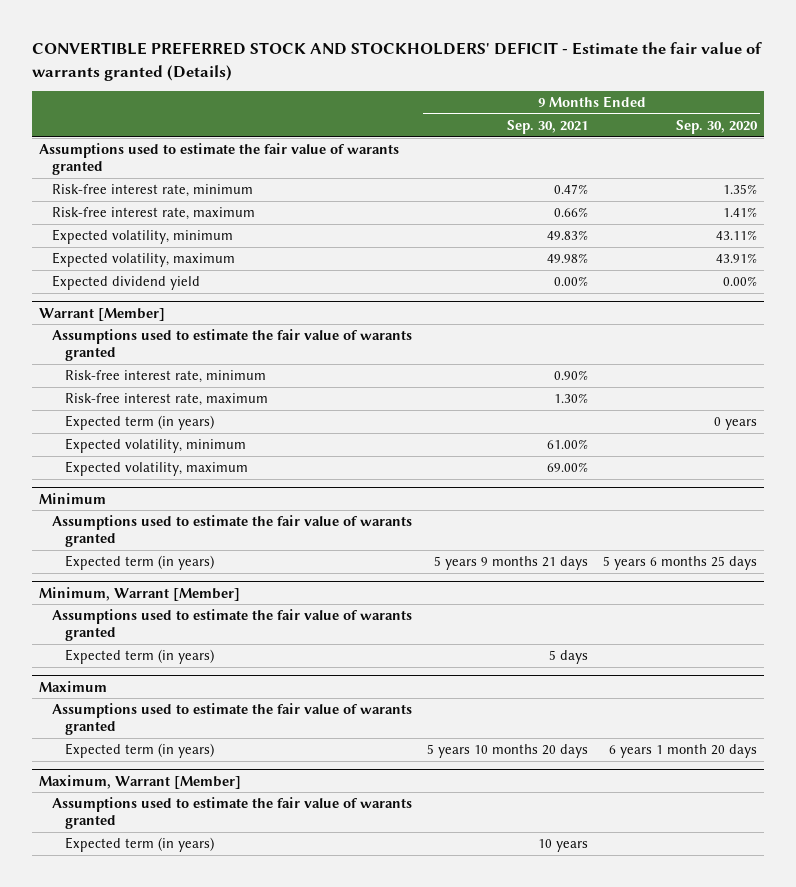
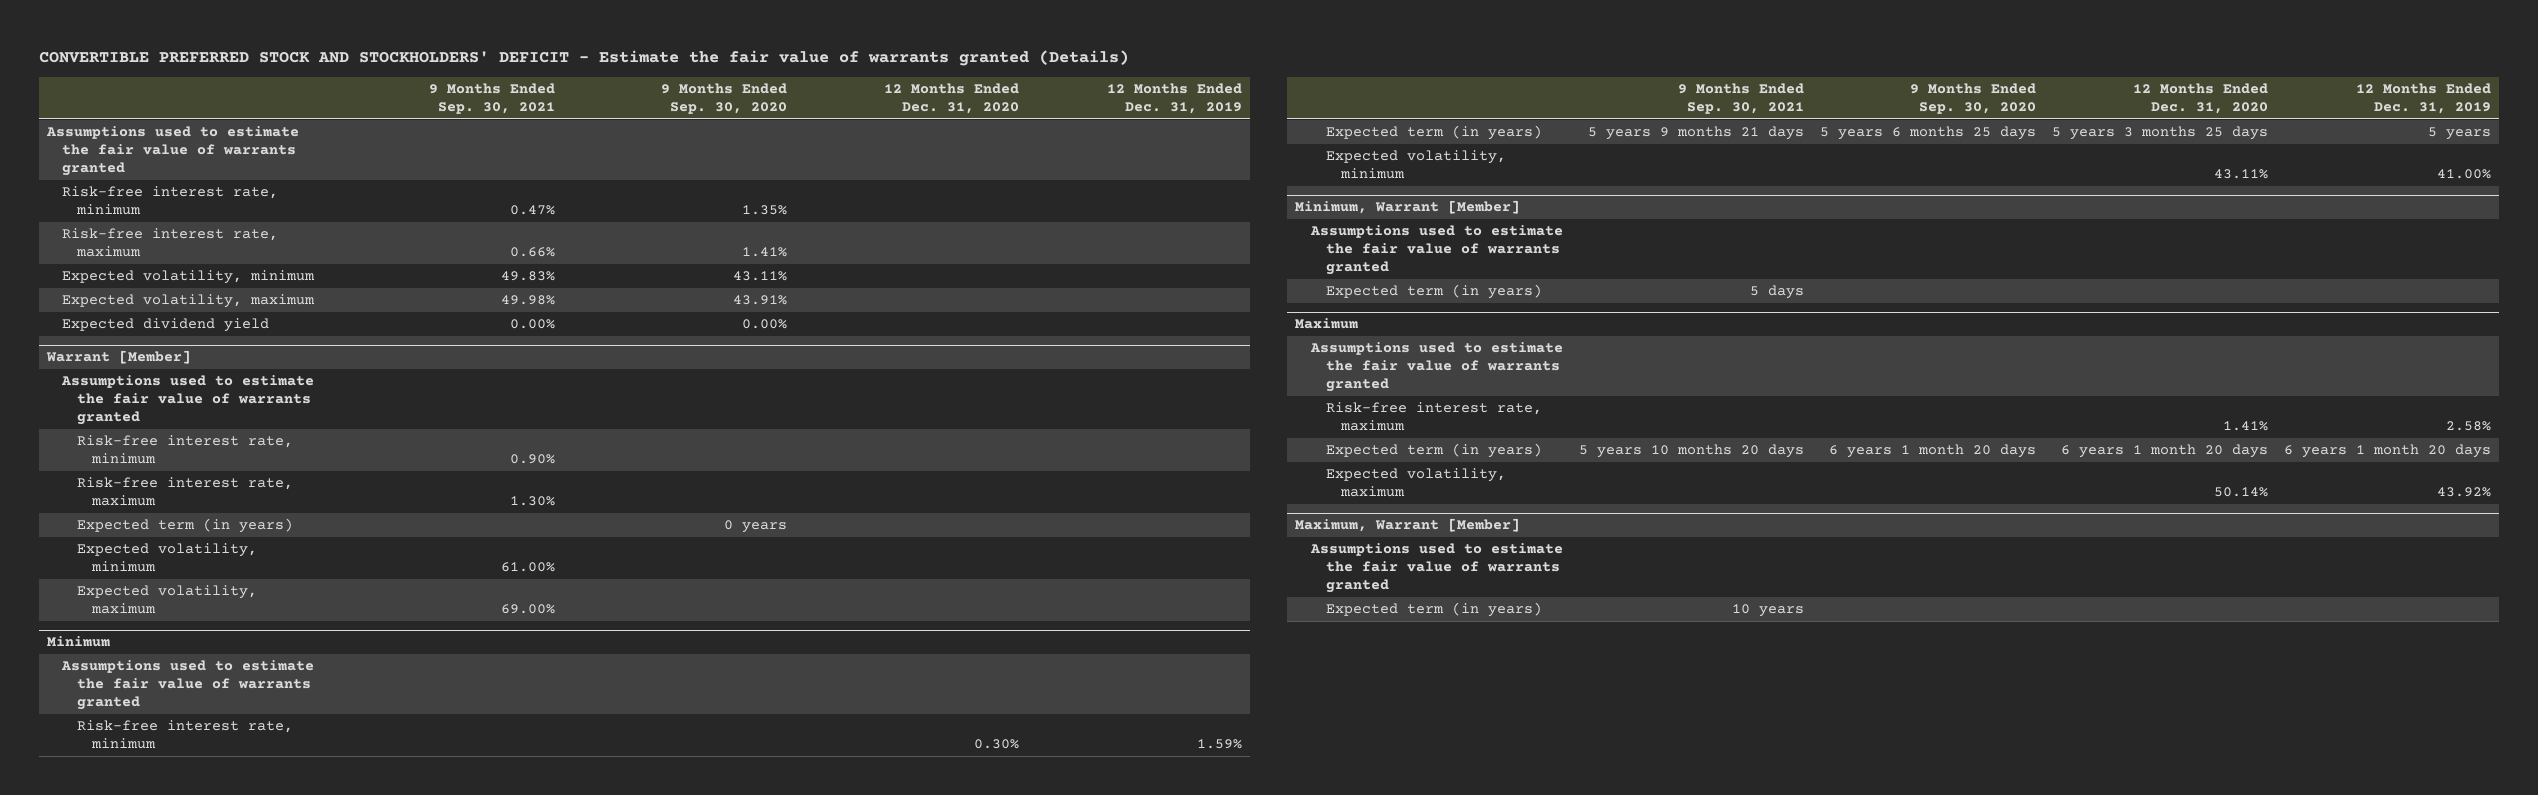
- | 9 Months Ended Sep. 30, 2021 | 9 Months Ended Sep. 30, 2020
+ | 9 Months Ended Sep. 30, 2021 | 9 Months Ended Sep. 30, 2020 | 12 Months Ended Dec. 31, 2020 | 12 Months Ended Dec. 31, 2019
- Assumptions used to estimate the fair value of warants granted
+ Assumptions used to estimate the fair value of warrants granted
@ Warrant [Member]
- Assumptions used to estimate the fair value of warants granted
+ Assumptions used to estimate the fair value of warrants granted
@ Minimum
- Assumptions used to estimate the fair value of warants granted
+ Assumptions used to estimate the fair value of warrants granted
+ Risk-free interest rate, minimum | | | 0.30% | 1.59%
+ Expected volatility, minimum | | | 43.11% | 41.00%
@ Minimum, Warrant [Member]
- Assumptions used to estimate the fair value of warants granted
+ Assumptions used to estimate the fair value of warrants granted
@ Maximum
- Assumptions used to estimate the fair value of warants granted
+ Assumptions used to estimate the fair value of warrants granted
+ Risk-free interest rate, maximum | | | 1.41% | 2.58%
+ Expected volatility, maximum | | | 50.14% | 43.92%
@ Maximum, Warrant [Member]
- Assumptions used to estimate the fair value of warants granted
+ Assumptions used to estimate the fair value of warrants granted

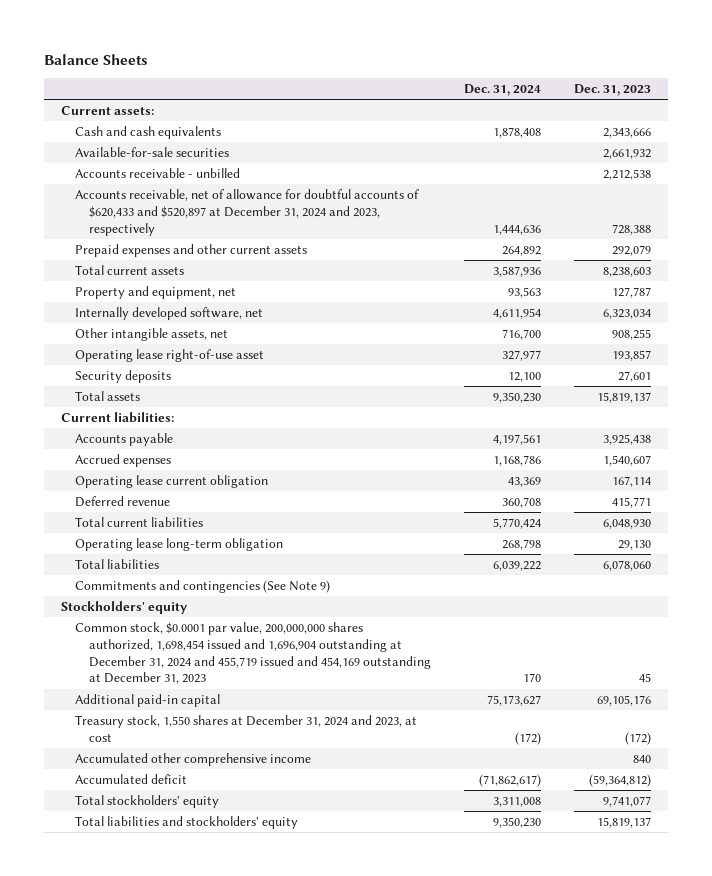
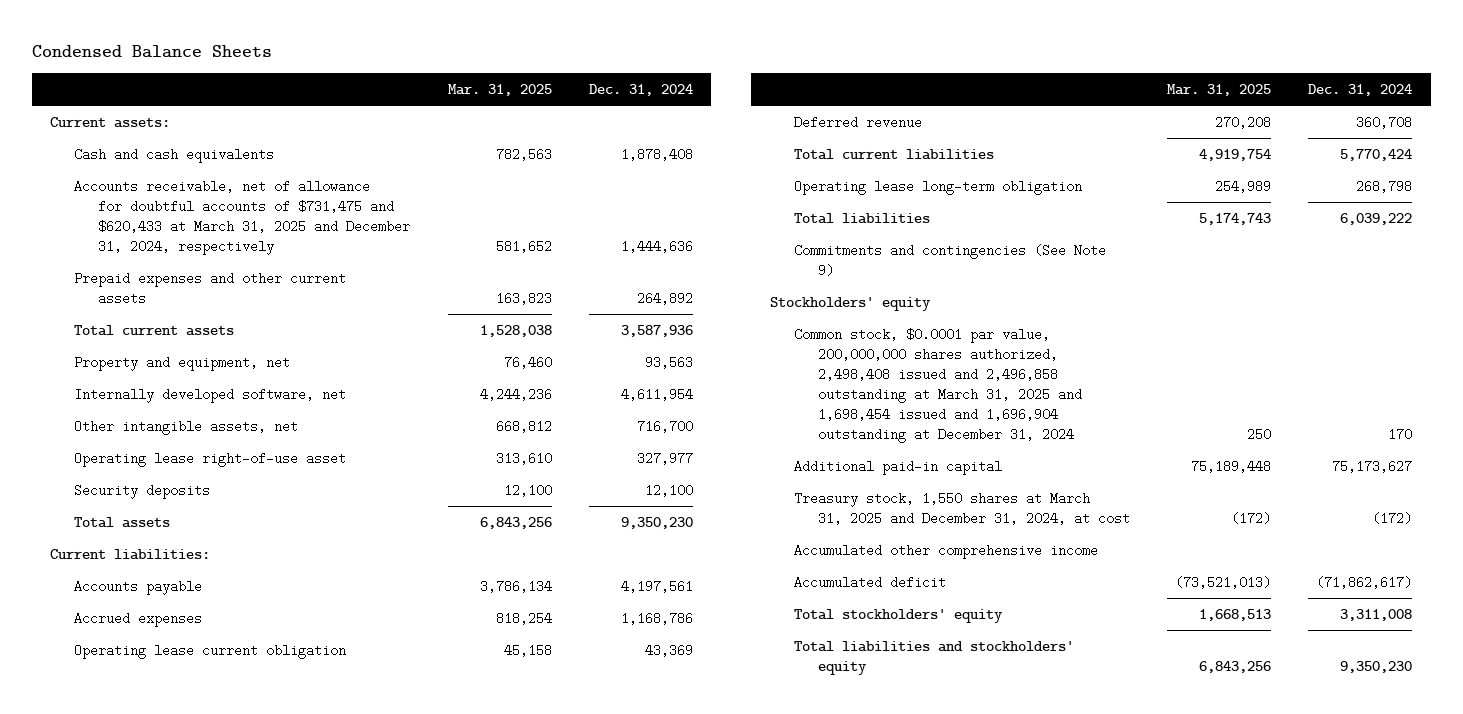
- Balance Sheets
+ Condensed Balance Sheets
- | Dec. 31, 2024 | Dec. 31, 2023
+ | Mar. 31, 2025 | Dec. 31, 2024
- Available-for-sale securities | | 2,661,932
- Accounts receivable - unbilled | | 2,212,538
- Accounts receivable, net of allowance for doubtful accounts of $620,433 and $520,897 at December 31, 2024 and 2023, respectively | 1,444,636 | 728,388
+ Accounts receivable, net of allowance for doubtful accounts of $731,475 and $620,433 at March 31, 2025 and December 31, 2024, respectively | 581,652 | 1,444,636
- Common stock, $0.0001 par value, 200,000,000 shares authorized, 1,698,454 issued and 1,696,904 outstanding at December 31, 2024 and 455,719 issued and 454,169 outstanding at December 31, 2023 | 170 | 45
+ Common stock, $0.0001 par value, 200,000,000 shares authorized, 2,498,408 issued and 2,496,858 outstanding at March 31, 2025 and 1,698,454 issued and 1,696,904 outstanding at December 31, 2024 | 250 | 170
- Treasury stock, 1,550 shares at December 31, 2024 and 2023, at cost | (172) | (172)
+ Treasury stock, 1,550 shares at March 31, 2025 and December 31, 2024, at cost | (172) | (172)

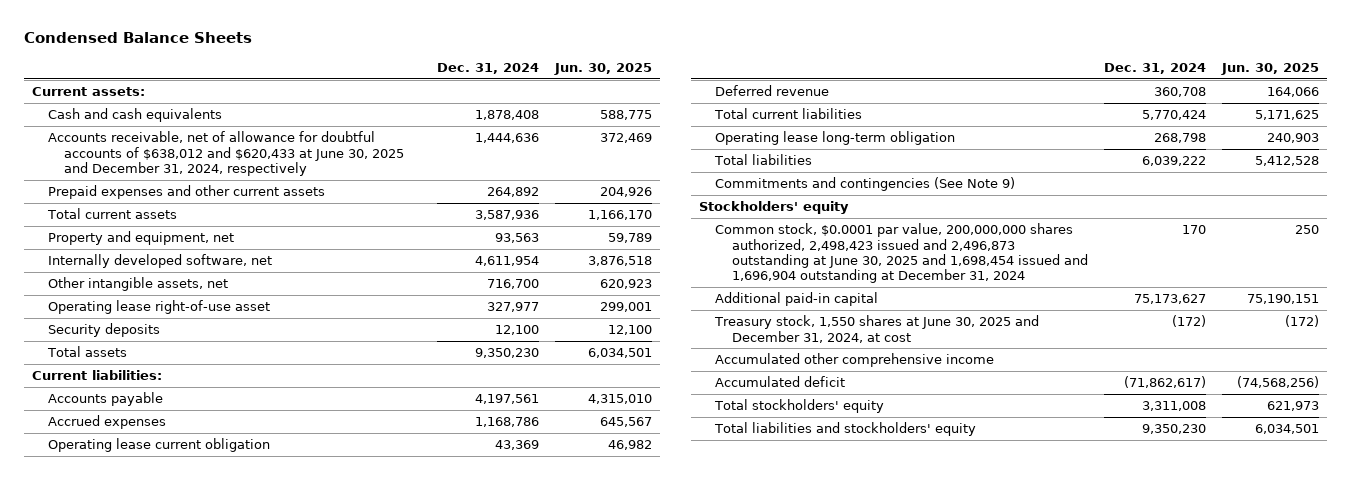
- | Mar. 31, 2025 | Dec. 31, 2024
+ | Dec. 31, 2024 | Jun. 30, 2025
- Accounts receivable, net of allowance for doubtful accounts of $731,475 and $620,433 at March 31, 2025 and December 31, 2024, respectively | 581,652 | 1,444,636
+ Accounts receivable, net of allowance for doubtful accounts of $638,012 and $620,433 at June 30, 2025 and December 31, 2024, respectively | 1,444,636 | 372,469
- Common stock, $0.0001 par value, 200,000,000 shares authorized, 2,498,408 issued and 2,496,858 outstanding at March 31, 2025 and 1,698,454 issued and 1,696,904 outstanding at December 31, 2024 | 250 | 170
+ Common stock, $0.0001 par value, 200,000,000 shares authorized, 2,498,423 issued and 2,496,873 outstanding at June 30, 2025 and 1,698,454 issued and 1,696,904 outstanding at December 31, 2024 | 170 | 250
- Treasury stock, 1,550 shares at March 31, 2025 and December 31, 2024, at cost | (172) | (172)
+ Treasury stock, 1,550 shares at June 30, 2025 and December 31, 2024, at cost | (172) | (172)

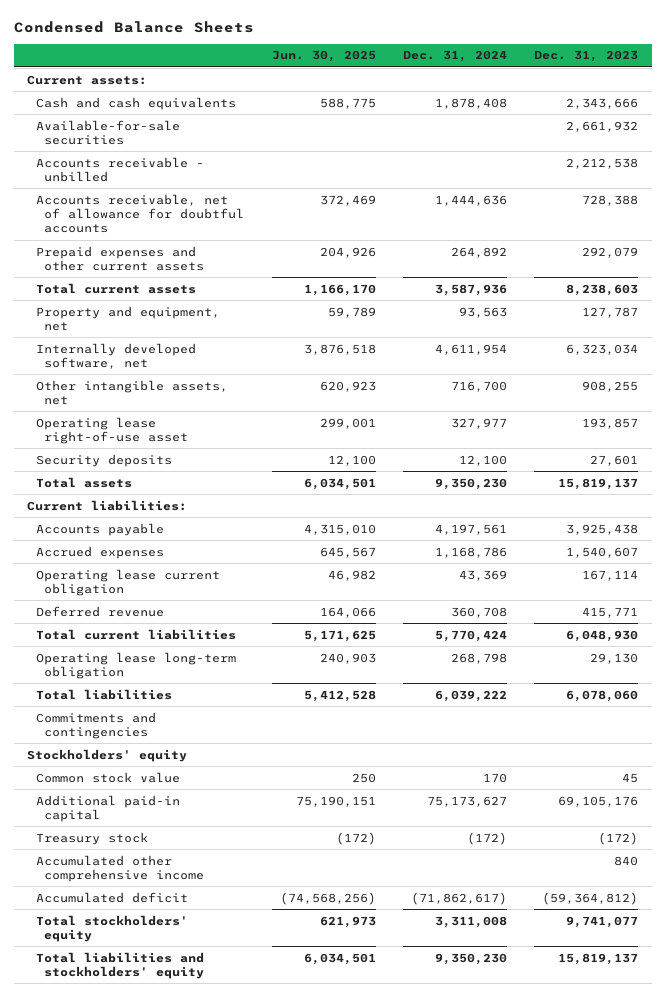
- | Dec. 31, 2024 | Jun. 30, 2025
+ | Jun. 30, 2025 | Dec. 31, 2024 | Dec. 31, 2023
- Accounts receivable, net of allowance for doubtful accounts of $638,012 and $620,433 at June 30, 2025 and December 31, 2024, respectively | 1,444,636 | 372,469
+ Available-for-sale securities | | | 2,661,932
+ Accounts receivable - unbilled | | | 2,212,538
+ Accounts receivable, net of allowance for doubtful accounts | 372,469 | 1,444,636 | 728,388
- Commitments and contingencies (See Note 9)
+ Commitments and contingencies
- Common stock, $0.0001 par value, 200,000,000 shares authorized, 2,498,423 issued and 2,496,873 outstanding at June 30, 2025 and 1,698,454 issued and 1,696,904 outstanding at December 31, 2024 | 170 | 250
+ Common stock value | 250 | 170 | 45
- Treasury stock, 1,550 shares at June 30, 2025 and December 31, 2024, at cost | (172) | (172)
+ Treasury stock | (172) | (172) | (172)

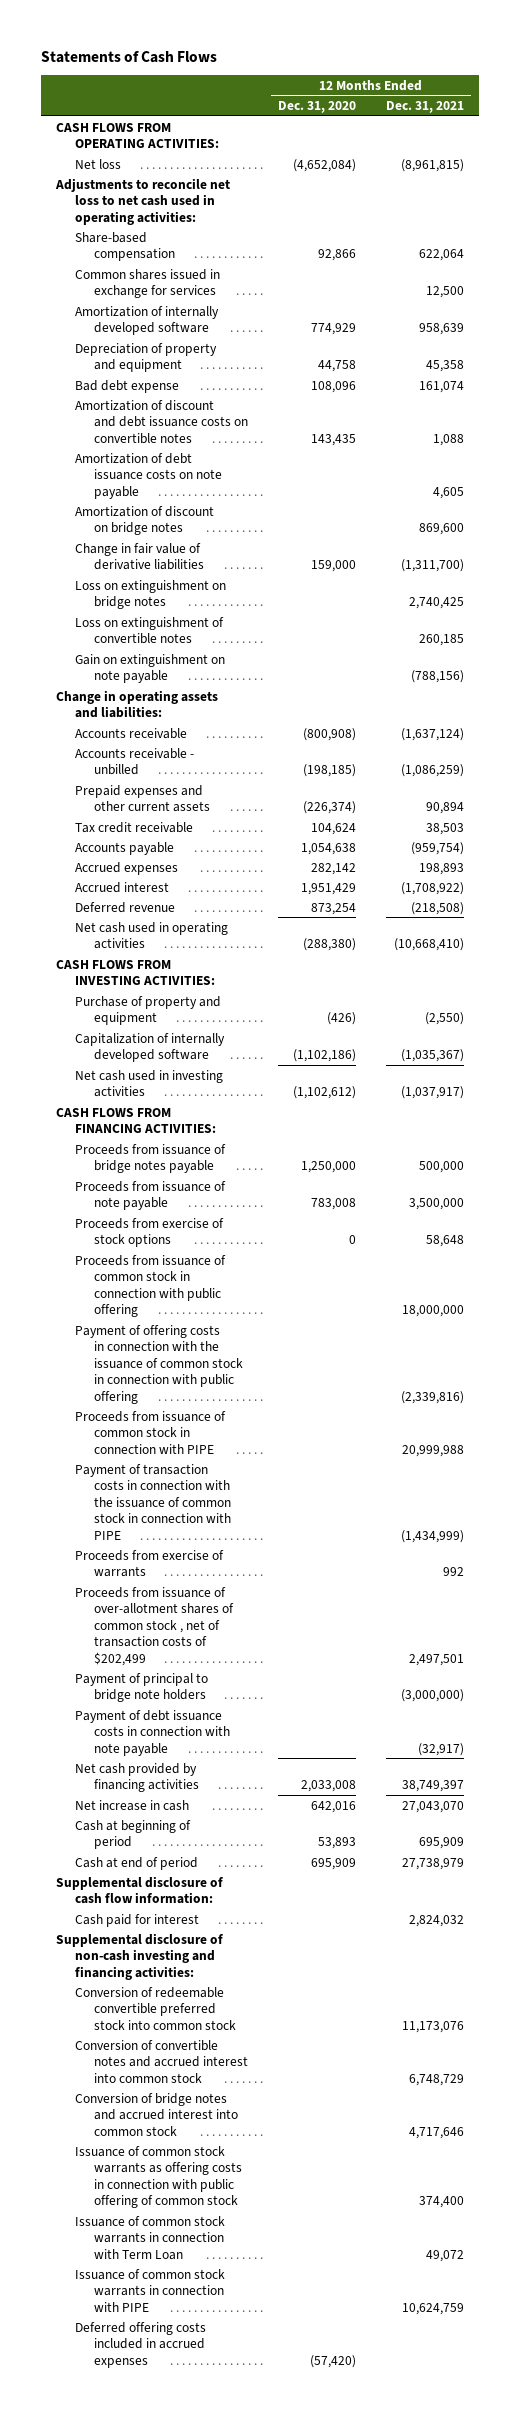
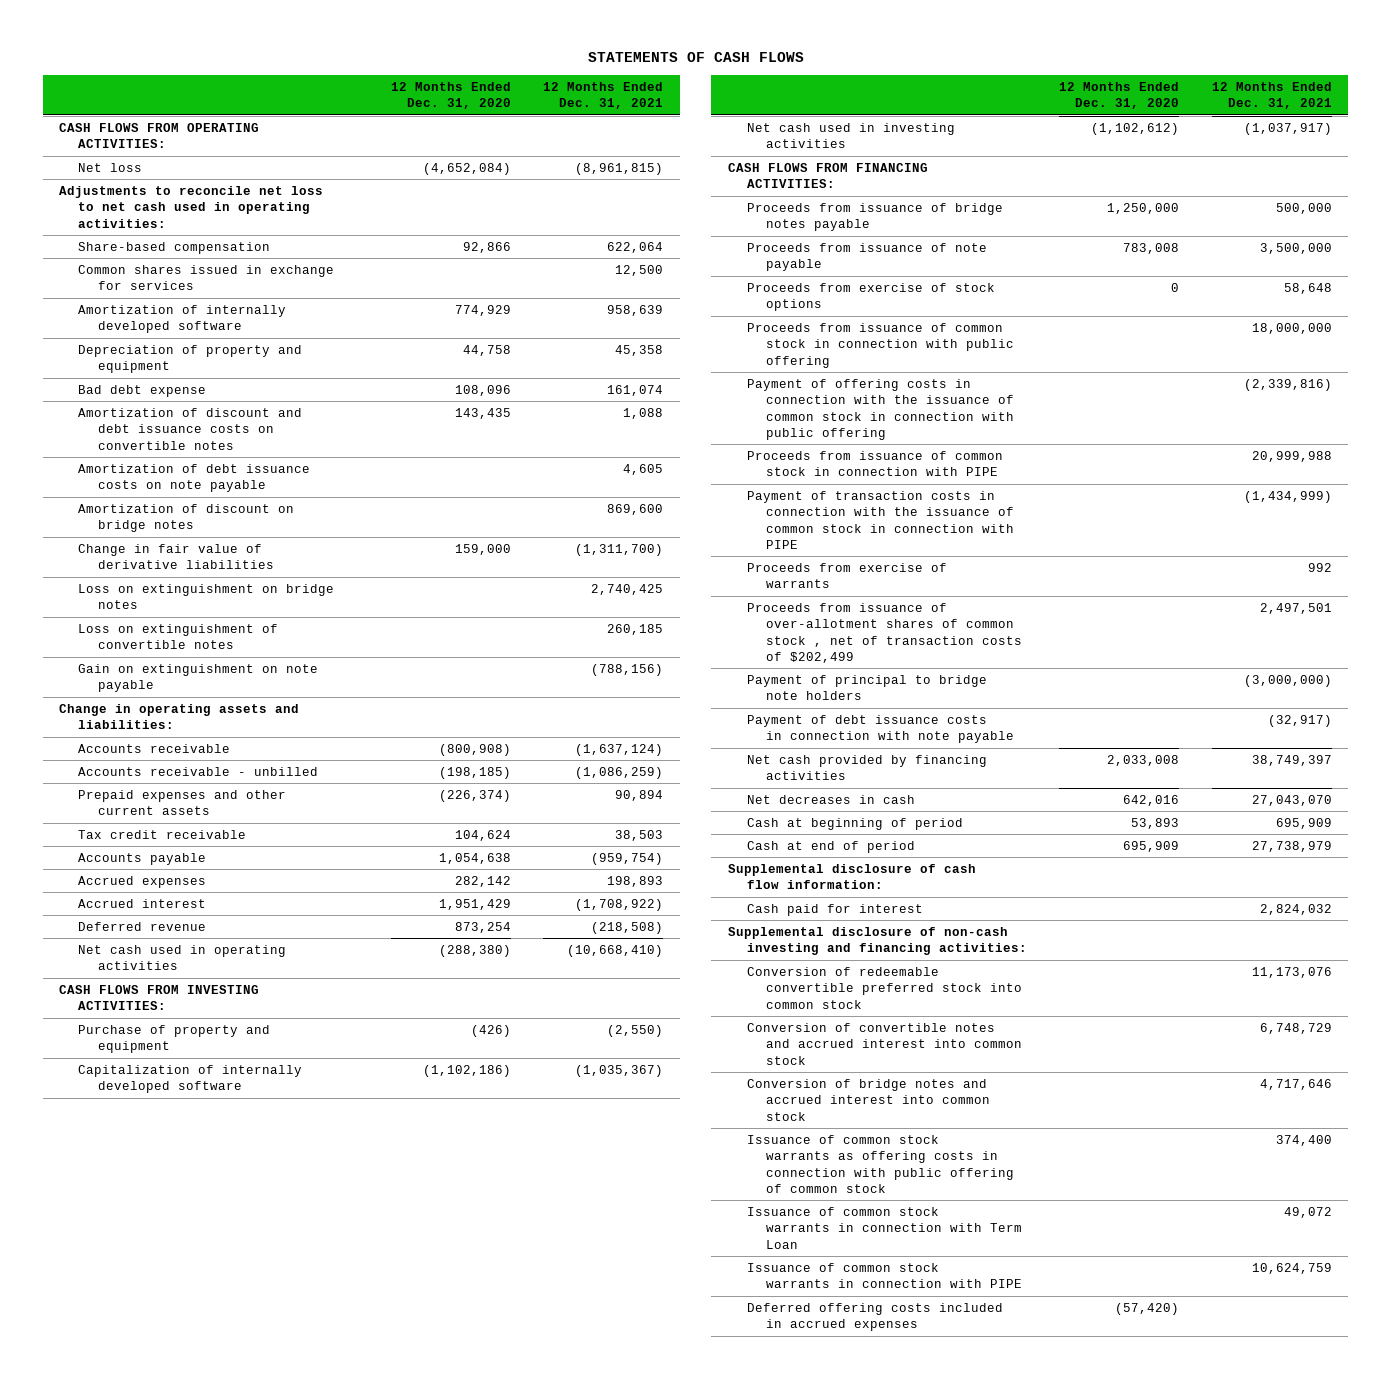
- Statements of Cash Flows
+ STATEMENTS OF CASH FLOWS
- Net increase in cash | 642,016 | 27,043,070
+ Net decreases in cash | 642,016 | 27,043,070

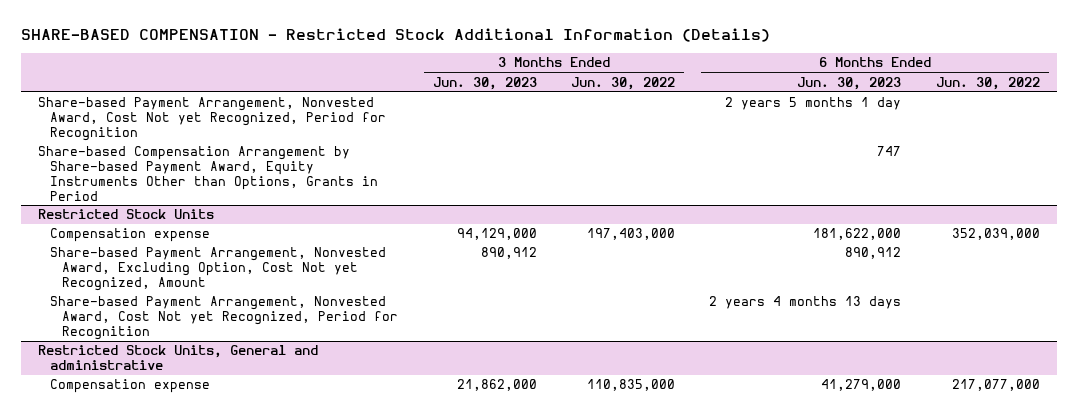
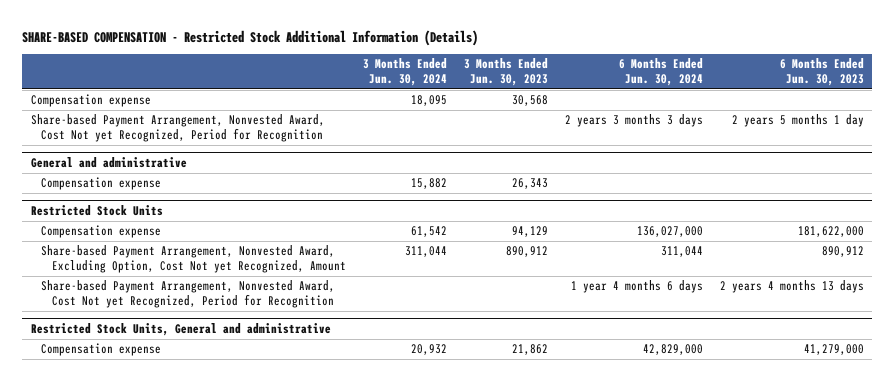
- | 3 Months Ended Jun. 30, 2023 | 3 Months Ended Jun. 30, 2022 | 6 Months Ended Jun. 30, 2023 | 6 Months Ended Jun. 30, 2022
+ | 3 Months Ended Jun. 30, 2024 | 3 Months Ended Jun. 30, 2023 | 6 Months Ended Jun. 30, 2024 | 6 Months Ended Jun. 30, 2023
+ Compensation expense | 18,095 | 30,568 | |
- Share-based Compensation Arrangement by Share-based Payment Award, Equity Instruments Other than Options, Grants in Period | | | 747 |
+ General and administrative
+ Compensation expense | 15,882 | 26,343 | |
@ Restricted Stock Units
- Compensation expense | 94,129,000 | 197,403,000 | 181,622,000 | 352,039,000
+ Compensation expense | 61,542 | 94,129 | 136,027,000 | 181,622,000
@ Restricted Stock Units, General and administrative
- Compensation expense | 21,862,000 | 110,835,000 | 41,279,000 | 217,077,000
+ Compensation expense | 20,932 | 21,862 | 42,829,000 | 41,279,000

